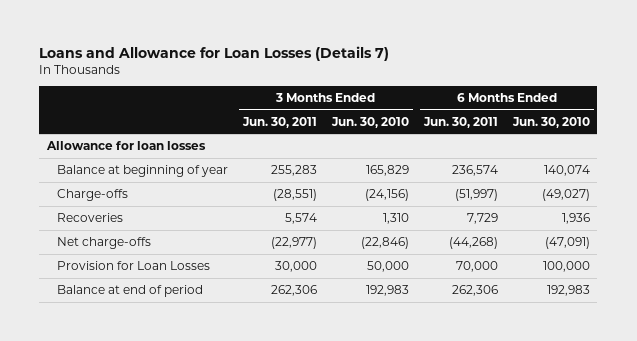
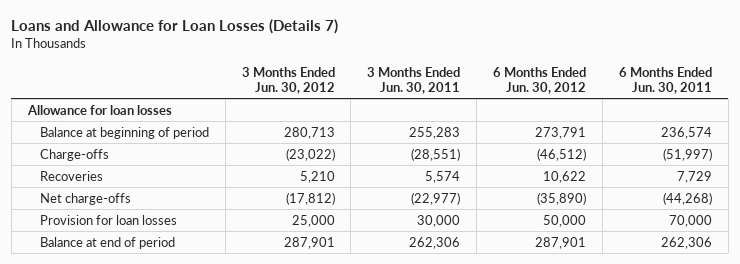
- | 3 Months Ended Jun. 30, 2011 | 3 Months Ended Jun. 30, 2010 | 6 Months Ended Jun. 30, 2011 | 6 Months Ended Jun. 30, 2010
+ | 3 Months Ended Jun. 30, 2012 | 3 Months Ended Jun. 30, 2011 | 6 Months Ended Jun. 30, 2012 | 6 Months Ended Jun. 30, 2011
- Balance at beginning of year | 255,283 | 165,829 | 236,574 | 140,074
+ Balance at beginning of period | 280,713 | 255,283 | 273,791 | 236,574
- Provision for Loan Losses | 30,000 | 50,000 | 70,000 | 100,000
+ Provision for loan losses | 25,000 | 30,000 | 50,000 | 70,000

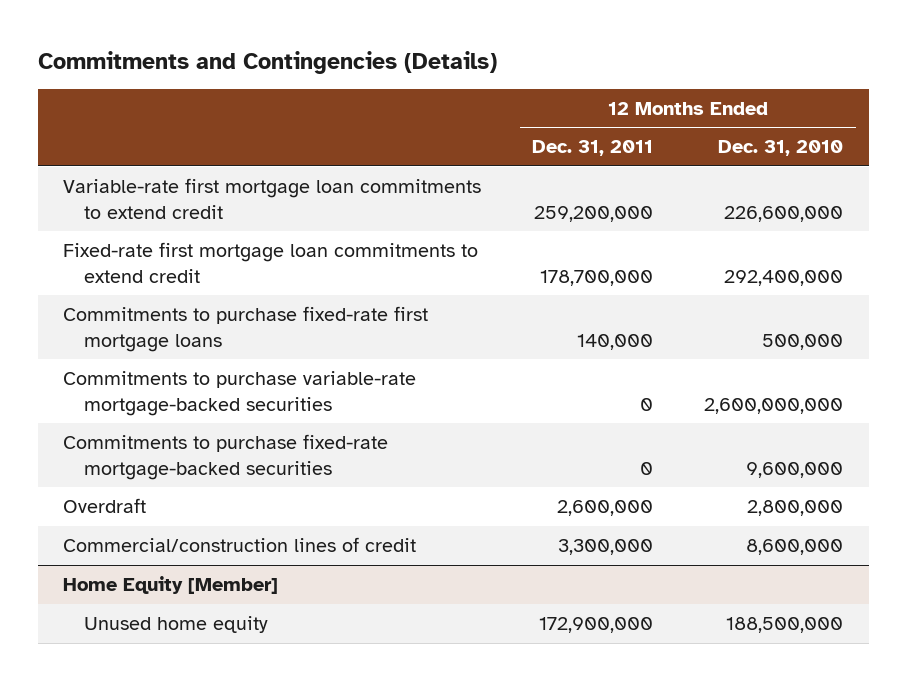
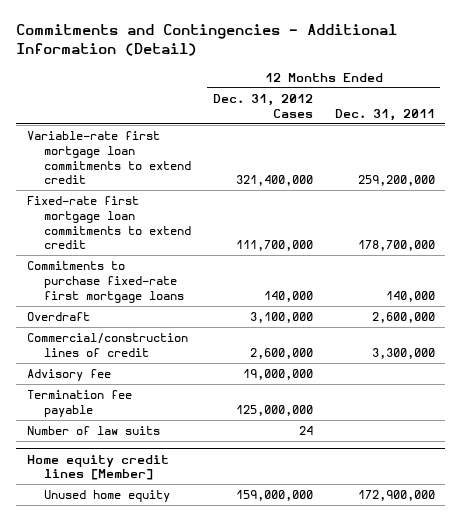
- Commitments and Contingencies (Details)
+ Commitments and Contingencies - Additional Information (Detail)
- | 12 Months Ended Dec. 31, 2011 | 12 Months Ended Dec. 31, 2010
+ | 12 Months Ended Dec. 31, 2012 Cases | 12 Months Ended Dec. 31, 2011
- Commitments to purchase variable-rate mortgage-backed securities | 0 | 2,600,000,000
- Commitments to purchase fixed-rate mortgage-backed securities | 0 | 9,600,000
- Home Equity [Member]
+ Advisory fee | 19,000,000 |
+ Termination fee payable | 125,000,000 |
+ Number of law suits | 24 |
+ Home equity credit lines [Member]

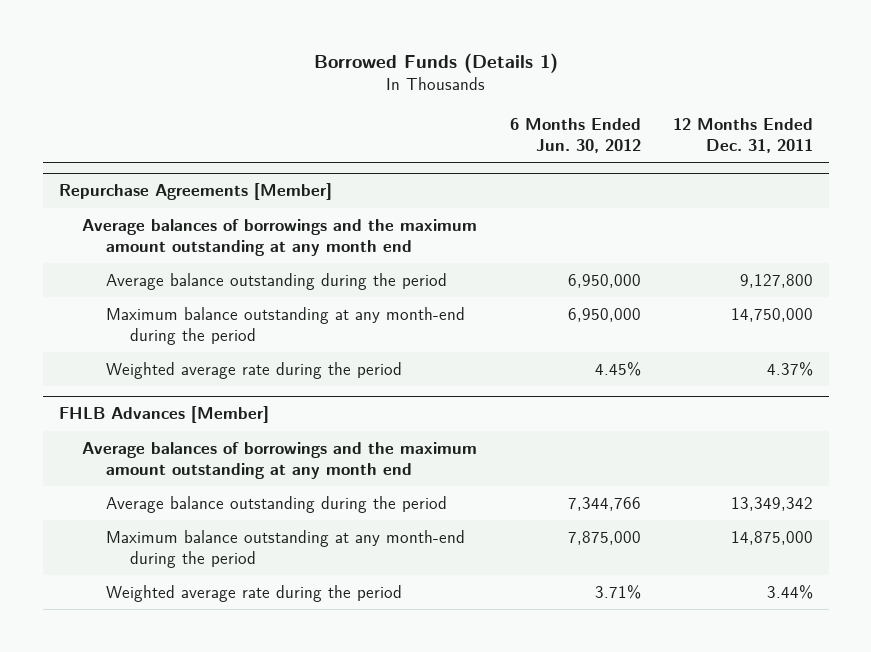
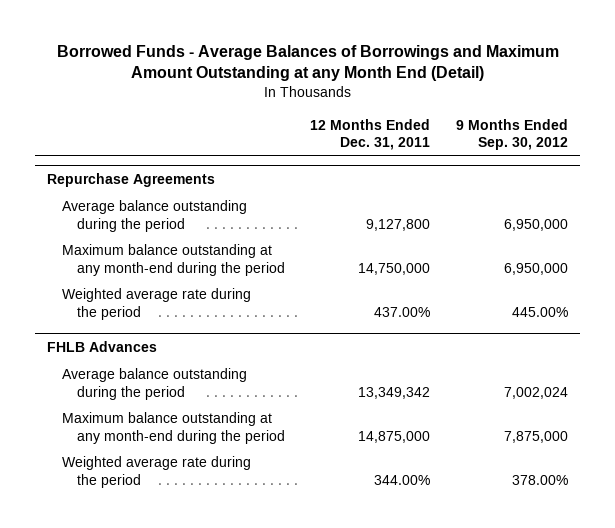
- Borrowed Funds (Details 1)
+ Borrowed Funds - Average Balances of Borrowings and Maximum Amount Outstanding at any Month End (Detail)
- | 6 Months Ended Jun. 30, 2012 | 12 Months Ended Dec. 31, 2011
+ | 12 Months Ended Dec. 31, 2011 | 9 Months Ended Sep. 30, 2012
- Repurchase Agreements [Member]
- Average balances of borrowings and the maximum amount outstanding at any month end
+ Repurchase Agreements
- Weighted average rate during the period | 4.45% | 4.37%
- FHLB Advances [Member]
- Average balances of borrowings and the maximum amount outstanding at any month end
+ Weighted average rate during the period | 437.00% | 445.00%
+ FHLB Advances
- Weighted average rate during the period | 3.71% | 3.44%
+ Weighted average rate during the period | 344.00% | 378.00%

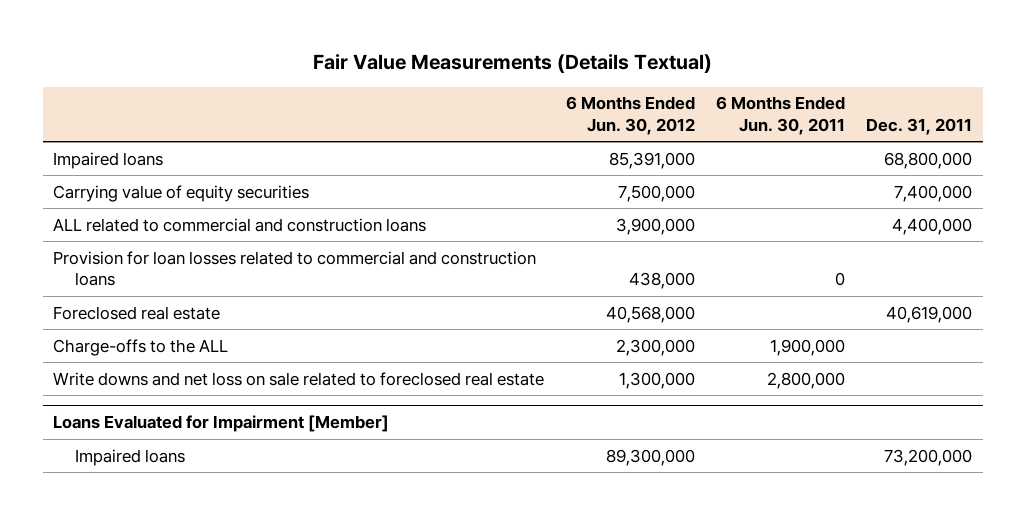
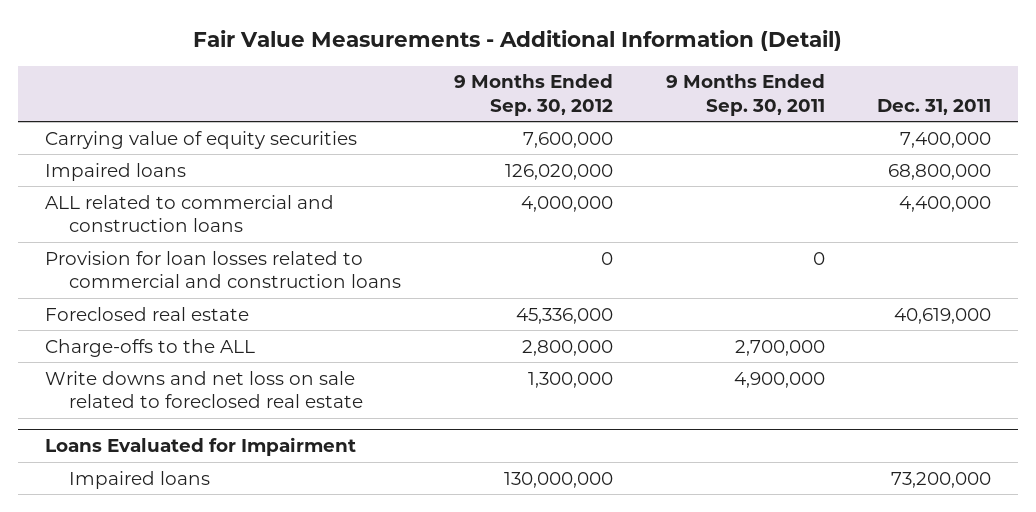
- Fair Value Measurements (Details Textual)
+ Fair Value Measurements - Additional Information (Detail)
- | 6 Months Ended Jun. 30, 2012 | 6 Months Ended Jun. 30, 2011 | Dec. 31, 2011
+ | 9 Months Ended Sep. 30, 2012 | 9 Months Ended Sep. 30, 2011 | Dec. 31, 2011
moved down: Impaired loans | 126,020,000 | | 68,800,000
- Loans Evaluated for Impairment [Member]
+ Loans Evaluated for Impairment

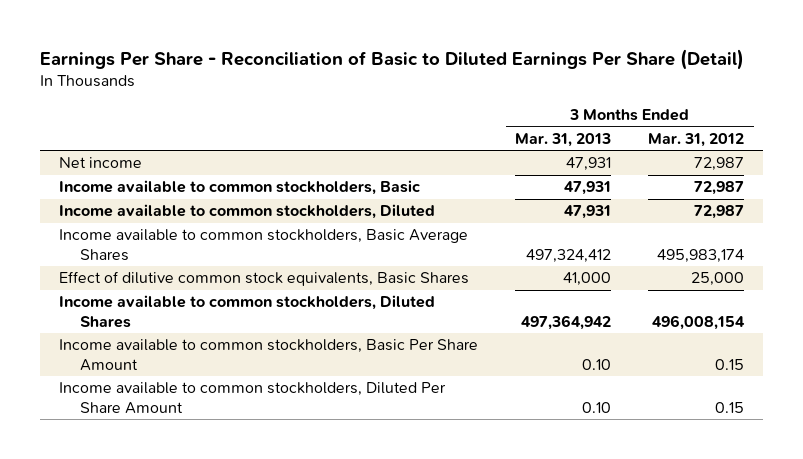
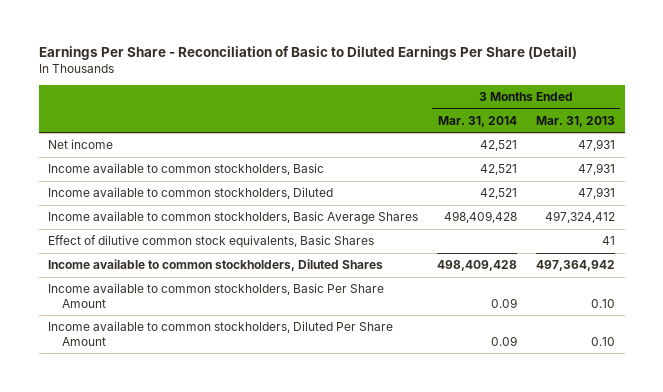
- | 3 Months Ended Mar. 31, 2013 | 3 Months Ended Mar. 31, 2012
+ | 3 Months Ended Mar. 31, 2014 | 3 Months Ended Mar. 31, 2013
- Effect of dilutive common stock equivalents, Basic Shares | 41,000 | 25,000
+ Effect of dilutive common stock equivalents, Basic Shares | | 41

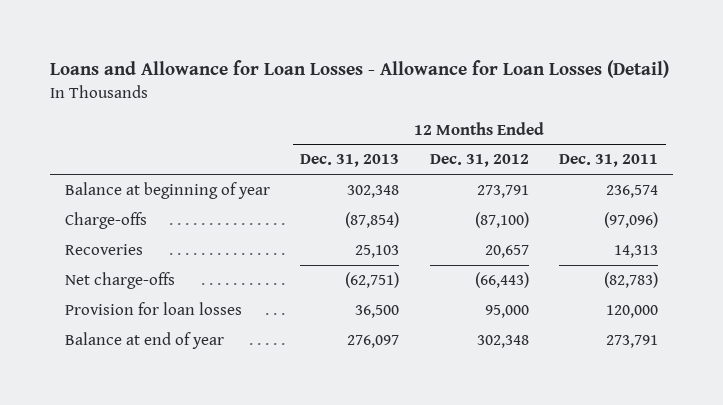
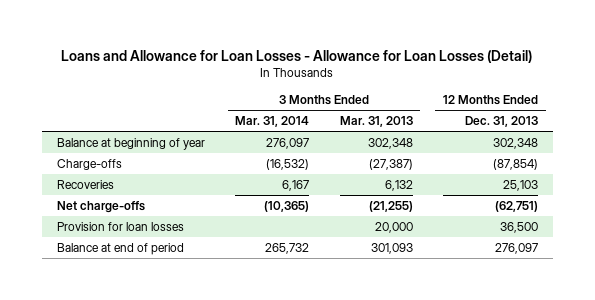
- | 12 Months Ended Dec. 31, 2013 | 12 Months Ended Dec. 31, 2012 | 12 Months Ended Dec. 31, 2011
+ | 3 Months Ended Mar. 31, 2014 | 3 Months Ended Mar. 31, 2013 | 12 Months Ended Dec. 31, 2013
- Balance at end of year | 276,097 | 302,348 | 273,791
+ Balance at end of period | 265,732 | 301,093 | 276,097

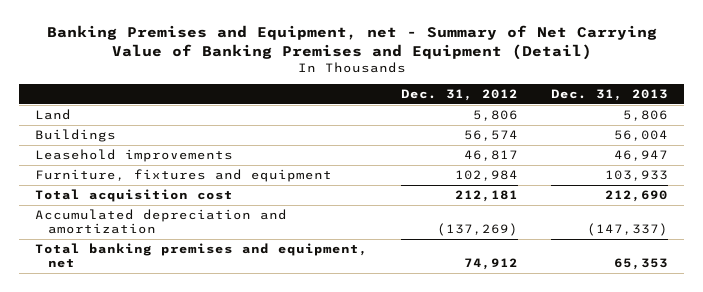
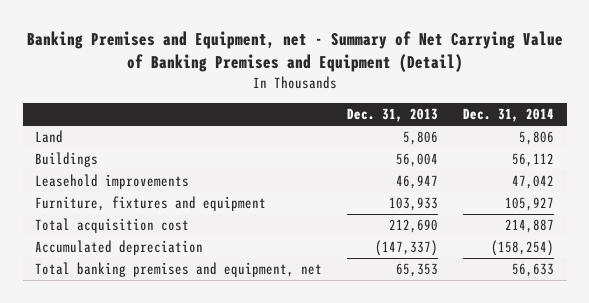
- | Dec. 31, 2012 | Dec. 31, 2013
+ | Dec. 31, 2013 | Dec. 31, 2014
- Accumulated depreciation and amortization | (137,269) | (147,337)
+ Accumulated depreciation | (147,337) | (158,254)

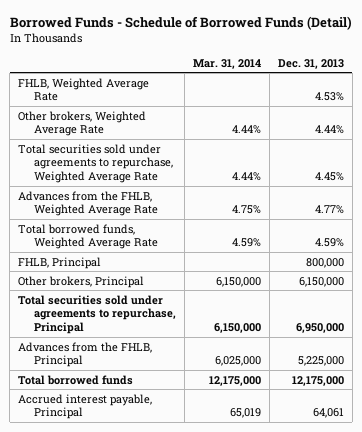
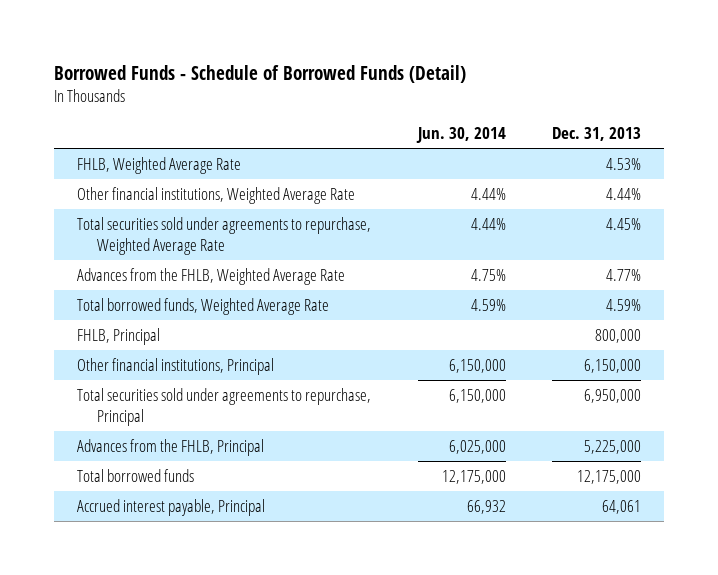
- | Mar. 31, 2014 | Dec. 31, 2013
+ | Jun. 30, 2014 | Dec. 31, 2013
- Other brokers, Weighted Average Rate | 4.44% | 4.44%
+ Other financial institutions, Weighted Average Rate | 4.44% | 4.44%
- Other brokers, Principal | 6,150,000 | 6,150,000
+ Other financial institutions, Principal | 6,150,000 | 6,150,000

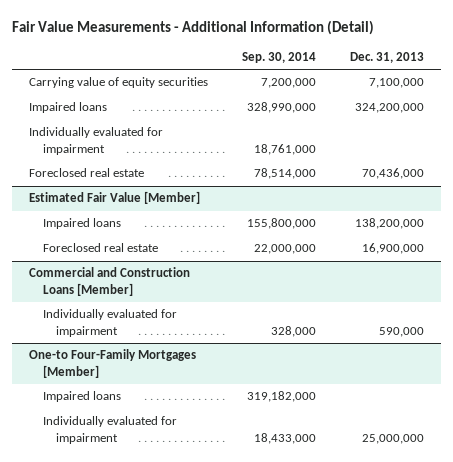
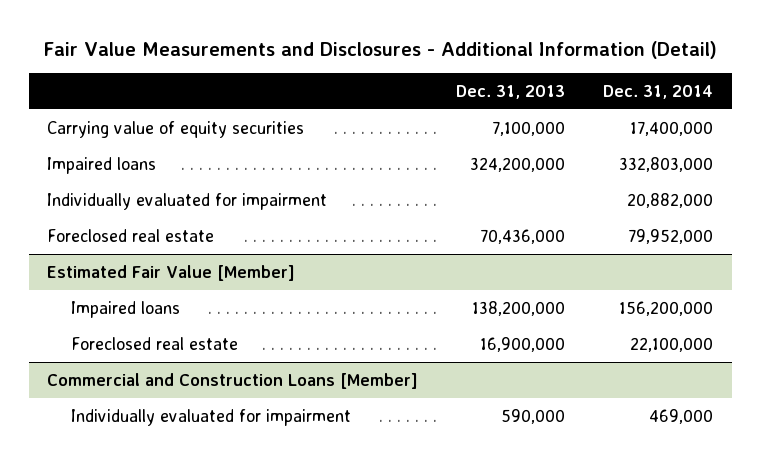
- Fair Value Measurements - Additional Information (Detail)
+ Fair Value Measurements and Disclosures - Additional Information (Detail)
- | Sep. 30, 2014 | Dec. 31, 2013
+ | Dec. 31, 2013 | Dec. 31, 2014
- One-to Four-Family Mortgages [Member]
- Impaired loans | 319,182,000 |
- Individually evaluated for impairment | 18,433,000 | 25,000,000

